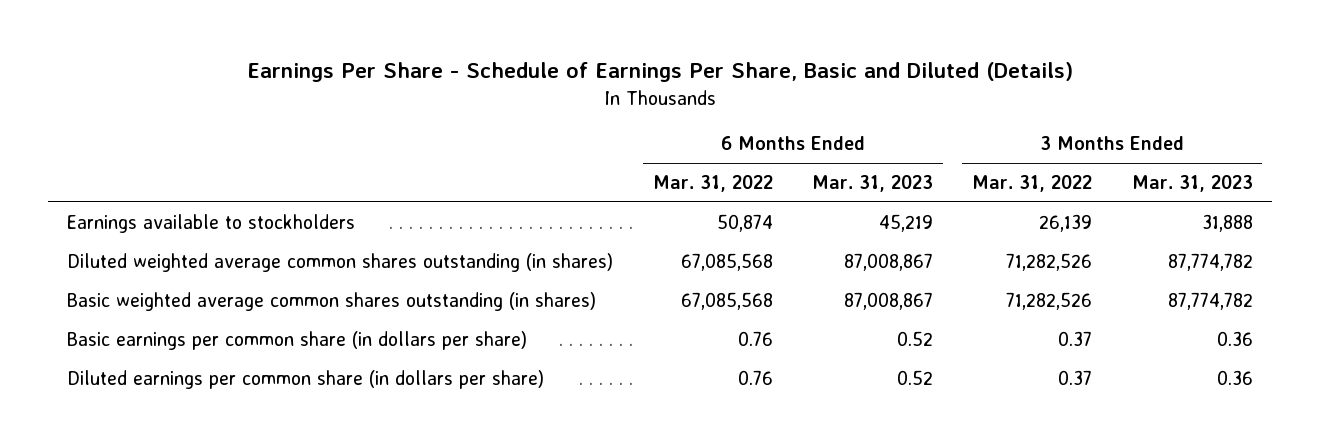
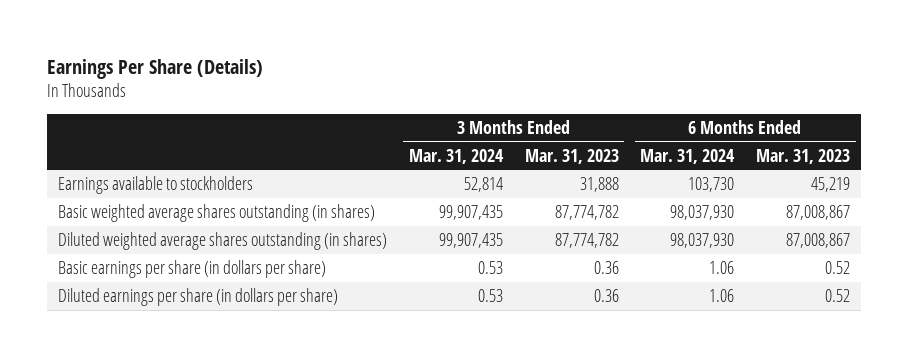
- Earnings Per Share - Schedule of Earnings Per Share, Basic and Diluted (Details)
+ Earnings Per Share (Details)
- | 6 Months Ended Mar. 31, 2022 | 6 Months Ended Mar. 31, 2023 | 3 Months Ended Mar. 31, 2022 | 3 Months Ended Mar. 31, 2023
+ | 3 Months Ended Mar. 31, 2024 | 3 Months Ended Mar. 31, 2023 | 6 Months Ended Mar. 31, 2024 | 6 Months Ended Mar. 31, 2023
- Diluted weighted average common shares outstanding (in shares) | 67,085,568 | 87,008,867 | 71,282,526 | 87,774,782
- Basic weighted average common shares outstanding (in shares) | 67,085,568 | 87,008,867 | 71,282,526 | 87,774,782
- Basic earnings per common share (in dollars per share) | 0.76 | 0.52 | 0.37 | 0.36
- Diluted earnings per common share (in dollars per share) | 0.76 | 0.52 | 0.37 | 0.36
+ Basic weighted average shares outstanding (in shares) | 99,907,435 | 87,774,782 | 98,037,930 | 87,008,867
+ Diluted weighted average shares outstanding (in shares) | 99,907,435 | 87,774,782 | 98,037,930 | 87,008,867
+ Basic earnings per share (in dollars per share) | 0.53 | 0.36 | 1.06 | 0.52
+ Diluted earnings per share (in dollars per share) | 0.53 | 0.36 | 1.06 | 0.52

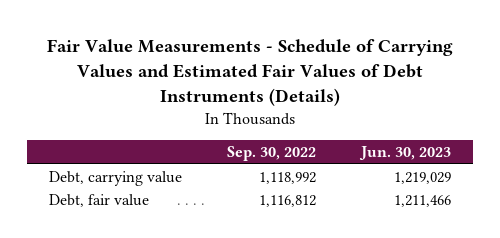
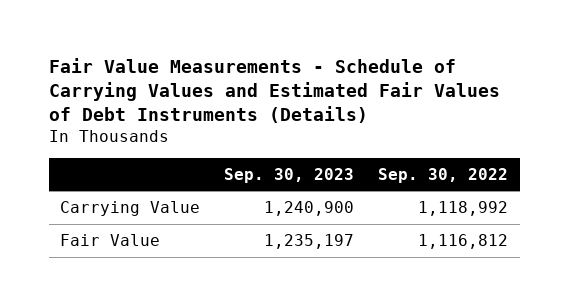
- | Sep. 30, 2022 | Jun. 30, 2023
+ | Sep. 30, 2023 | Sep. 30, 2022
- Debt, carrying value | 1,118,992 | 1,219,029
- Debt, fair value | 1,116,812 | 1,211,466
+ Carrying Value | 1,240,900 | 1,118,992
+ Fair Value | 1,235,197 | 1,116,812

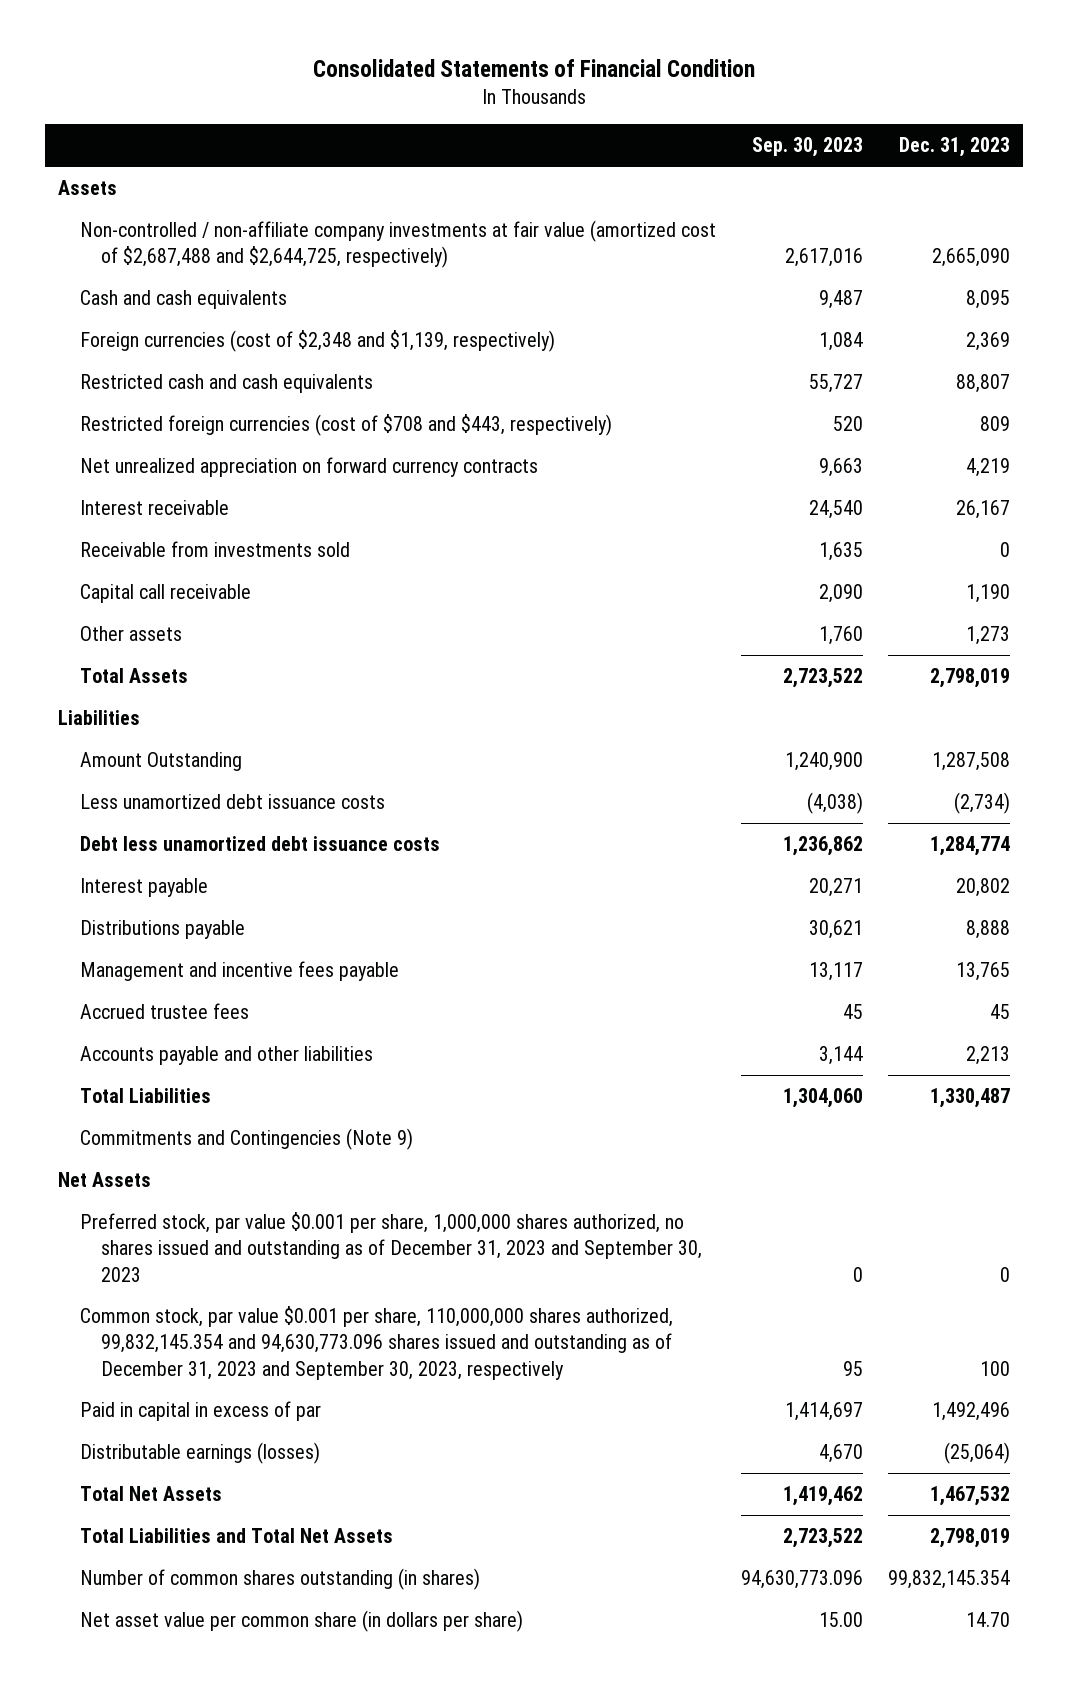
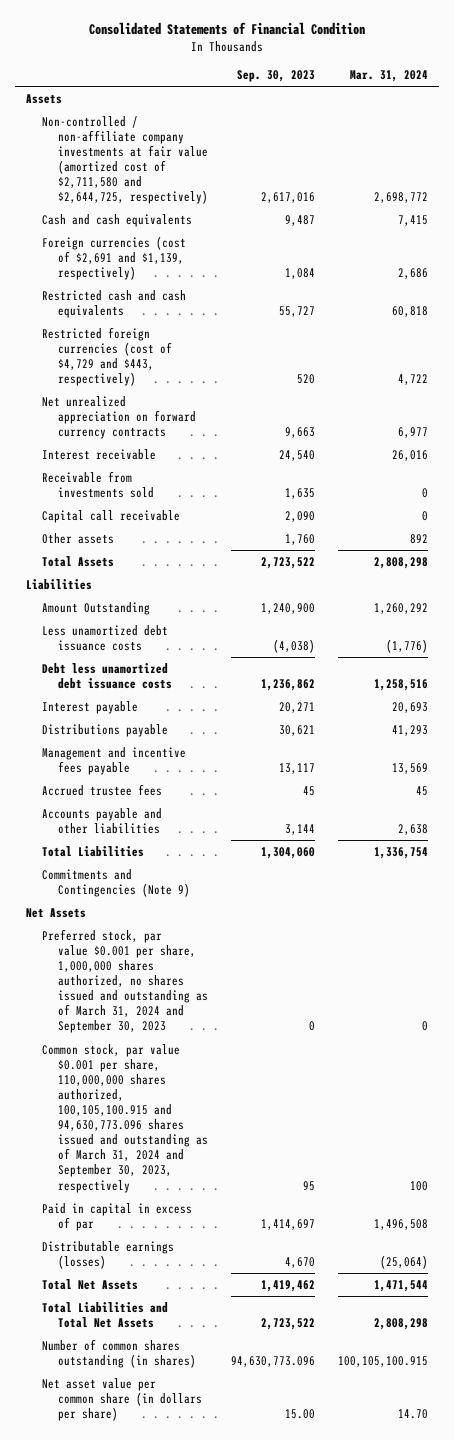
- | Sep. 30, 2023 | Dec. 31, 2023
+ | Sep. 30, 2023 | Mar. 31, 2024
- Non-controlled / non-affiliate company investments at fair value (amortized cost of $2,687,488 and $2,644,725, respectively) | 2,617,016 | 2,665,090
+ Non-controlled / non-affiliate company investments at fair value (amortized cost of $2,711,580 and $2,644,725, respectively) | 2,617,016 | 2,698,772
- Foreign currencies (cost of $2,348 and $1,139, respectively) | 1,084 | 2,369
+ Foreign currencies (cost of $2,691 and $1,139, respectively) | 1,084 | 2,686
- Restricted foreign currencies (cost of $708 and $443, respectively) | 520 | 809
+ Restricted foreign currencies (cost of $4,729 and $443, respectively) | 520 | 4,722
- Preferred stock, par value $0.001 per share, 1,000,000 shares authorized, no shares issued and outstanding as of December 31, 2023 and September 30, 2023 | 0 | 0
- Common stock, par value $0.001 per share, 110,000,000 shares authorized, 99,832,145.354 and 94,630,773.096 shares issued and outstanding as of December 31, 2023 and September 30, 2023, respectively | 95 | 100
+ Preferred stock, par value $0.001 per share, 1,000,000 shares authorized, no shares issued and outstanding as of March 31, 2024 and September 30, 2023 | 0 | 0
+ Common stock, par value $0.001 per share, 110,000,000 shares authorized, 100,105,100.915 and 94,630,773.096 shares issued and outstanding as of March 31, 2024 and September 30, 2023, respectively | 95 | 100

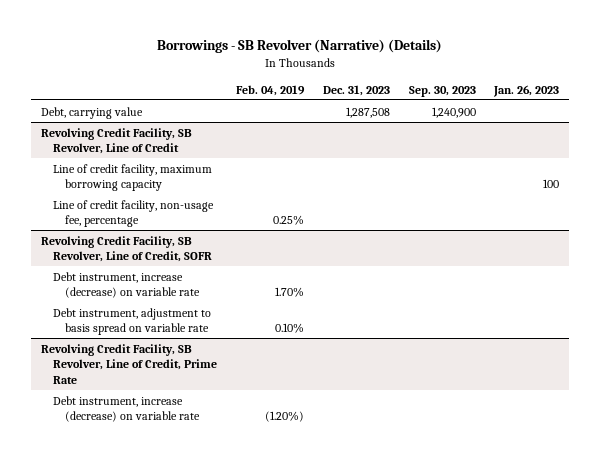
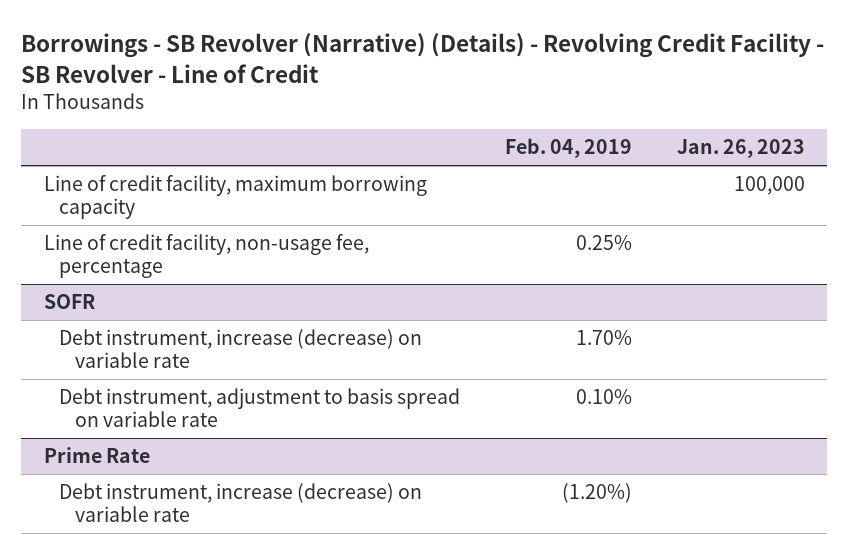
- Borrowings - SB Revolver (Narrative) (Details)
+ Borrowings - SB Revolver (Narrative) (Details) - Revolving Credit Facility - SB Revolver - Line of Credit
- | Feb. 04, 2019 | Dec. 31, 2023 | Sep. 30, 2023 | Jan. 26, 2023
+ | Feb. 04, 2019 | Jan. 26, 2023
- Debt, carrying value | | 1,287,508 | 1,240,900 |
- Revolving Credit Facility, SB Revolver, Line of Credit
- Line of credit facility, maximum borrowing capacity | | | | 100
+ Line of credit facility, maximum borrowing capacity | | 100,000
- Revolving Credit Facility, SB Revolver, Line of Credit, SOFR
+ SOFR
- Revolving Credit Facility, SB Revolver, Line of Credit, Prime Rate
+ Prime Rate

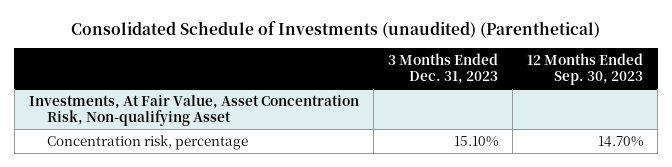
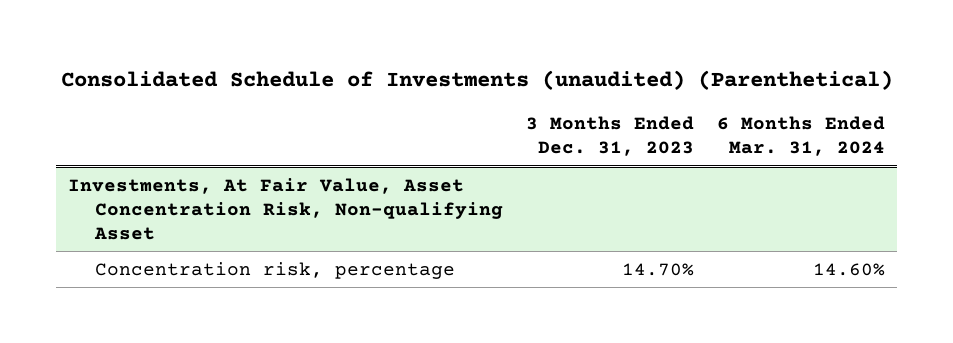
- | 3 Months Ended Dec. 31, 2023 | 12 Months Ended Sep. 30, 2023
+ | 3 Months Ended Dec. 31, 2023 | 6 Months Ended Mar. 31, 2024
@ Investments, At Fair Value, Asset Concentration Risk, Non-qualifying Asset
- Concentration risk, percentage | 15.10% | 14.70%
+ Concentration risk, percentage | 14.70% | 14.60%

